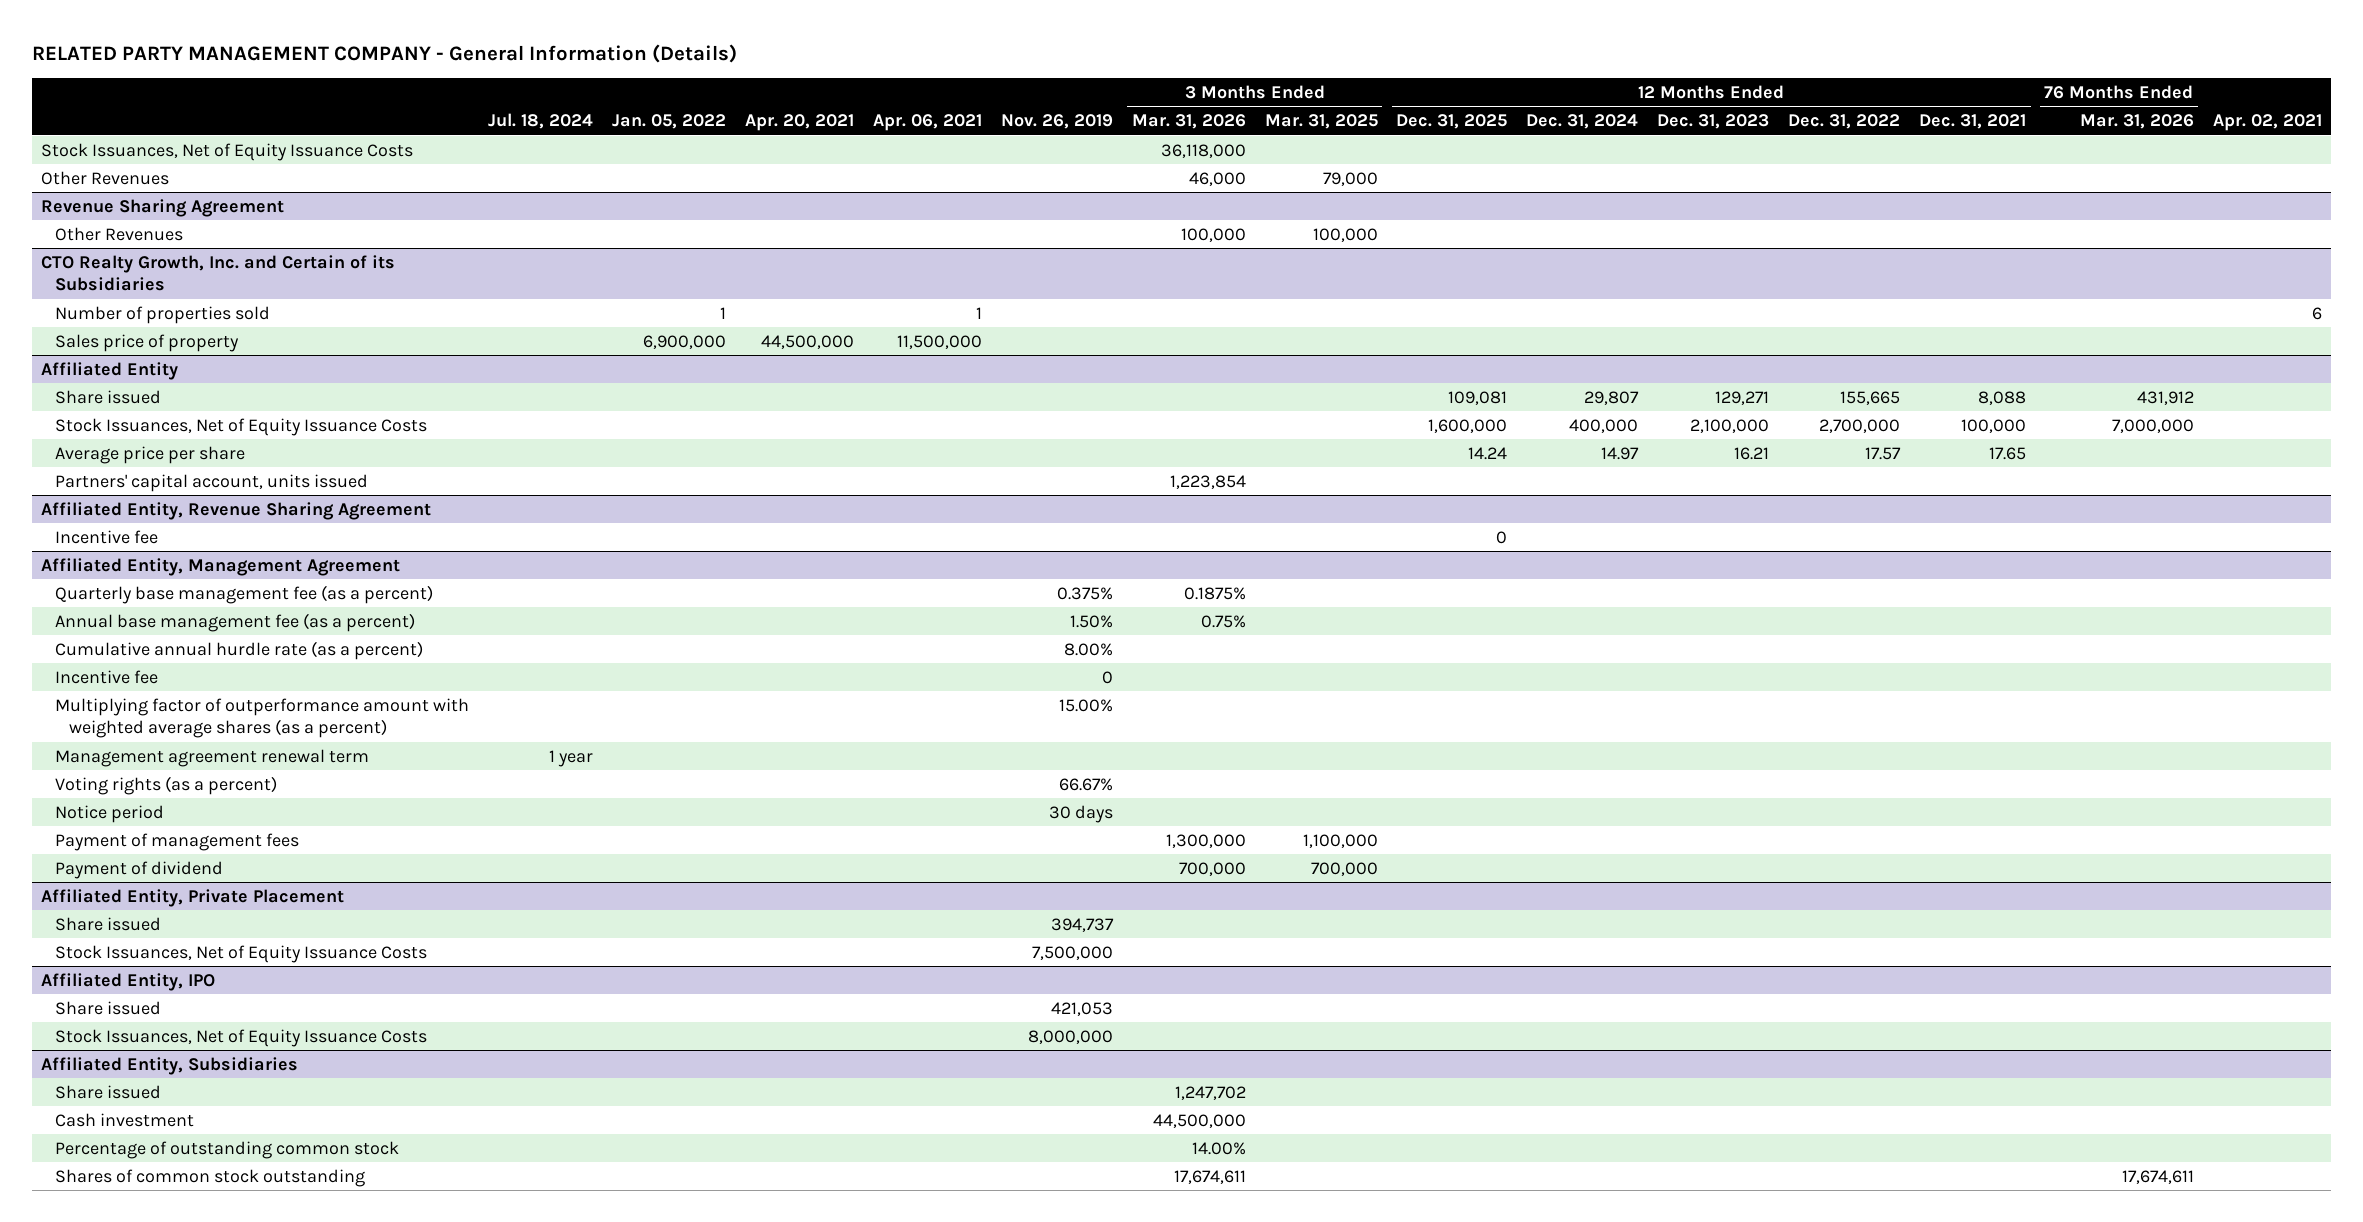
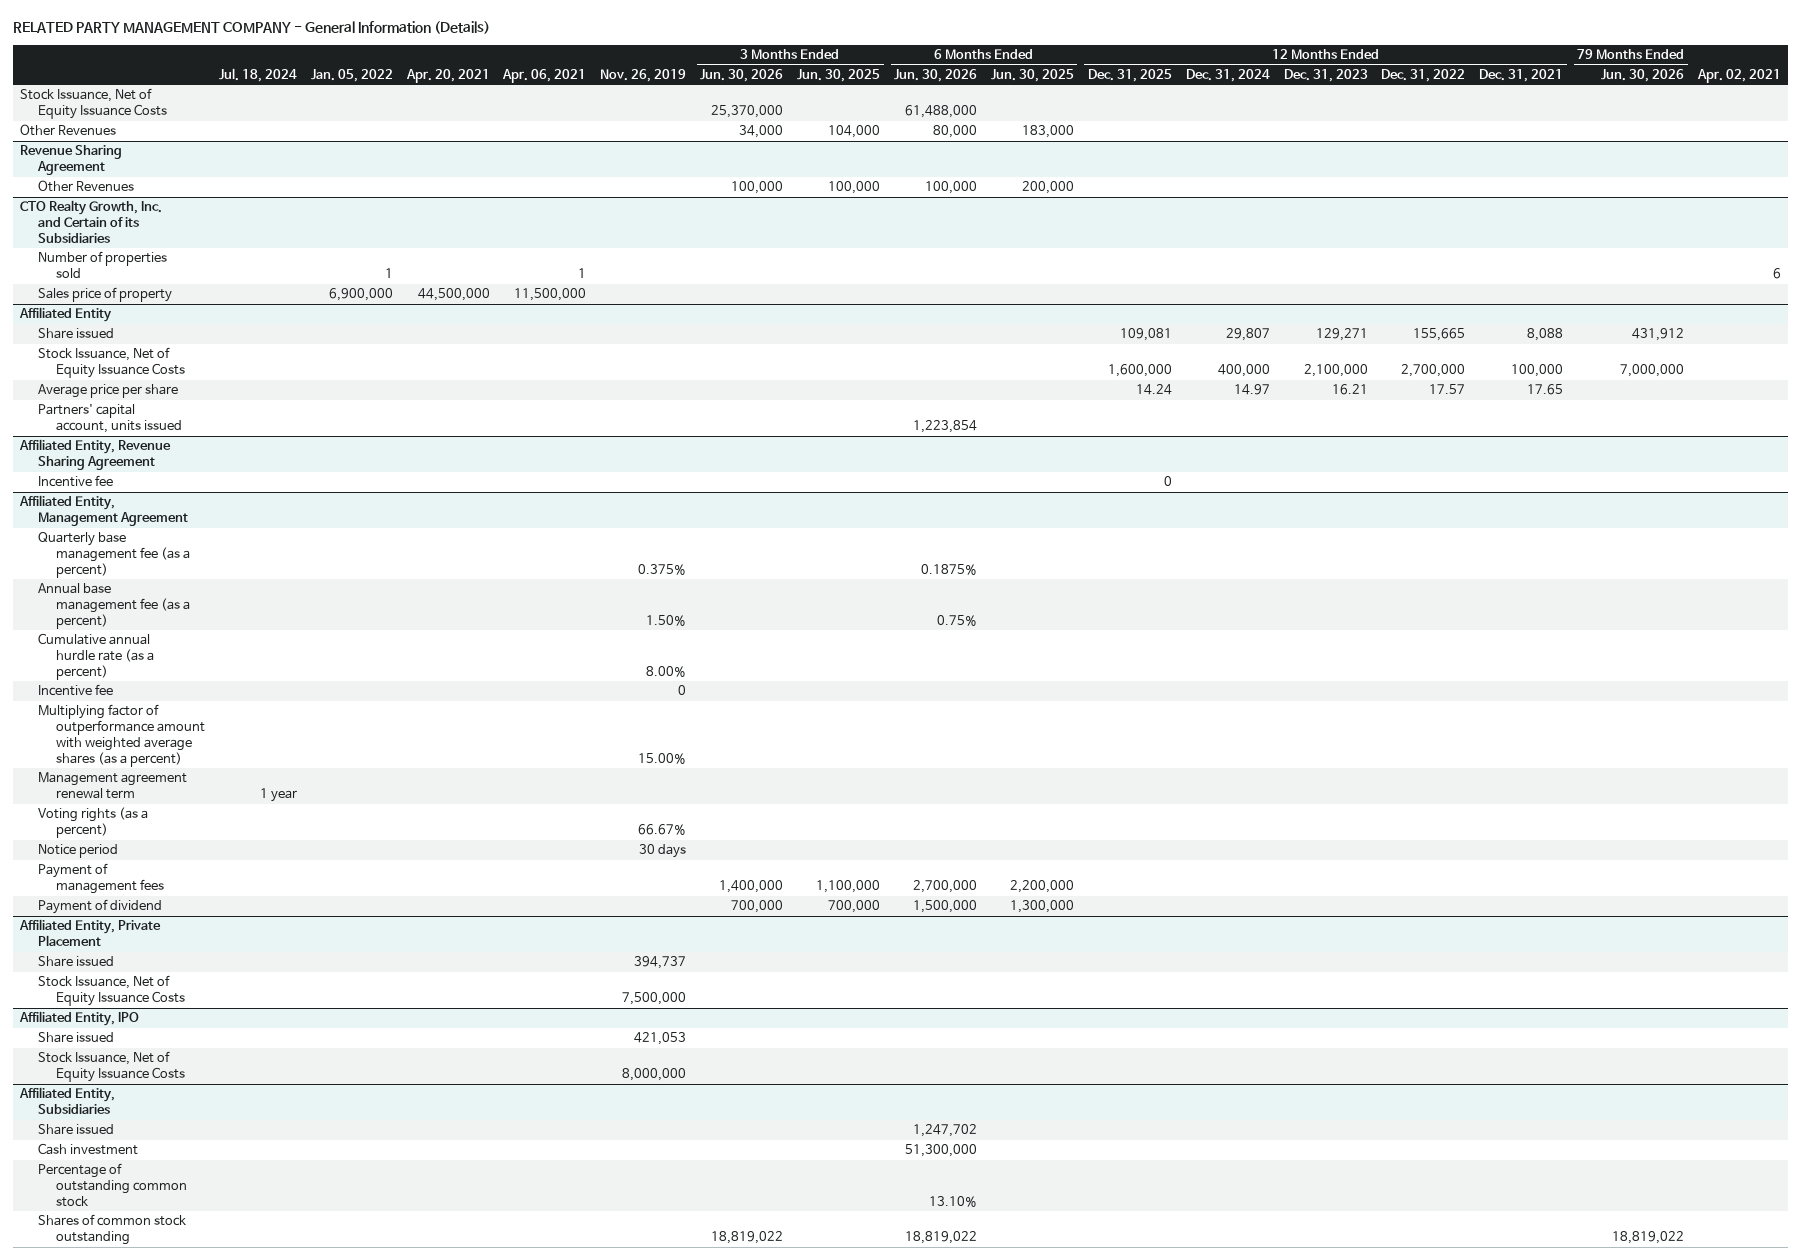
- | Jul. 18, 2024 | Jan. 05, 2022 | Apr. 20, 2021 | Apr. 06, 2021 | Nov. 26, 2019 | 3 Months Ended Mar. 31, 2026 | 3 Months Ended Mar. 31, 2025 | 12 Months Ended Dec. 31, 2025 | 12 Months Ended Dec. 31, 2024 | 12 Months Ended Dec. 31, 2023 | 12 Months Ended Dec. 31, 2022 | 12 Months Ended Dec. 31, 2021 | 76 Months Ended Mar. 31, 2026 | Apr. 02, 2021
+ | Jul. 18, 2024 | Jan. 05, 2022 | Apr. 20, 2021 | Apr. 06, 2021 | Nov. 26, 2019 | 3 Months Ended Jun. 30, 2026 | 3 Months Ended Jun. 30, 2025 | 6 Months Ended Jun. 30, 2026 | 6 Months Ended Jun. 30, 2025 | 12 Months Ended Dec. 31, 2025 | 12 Months Ended Dec. 31, 2024 | 12 Months Ended Dec. 31, 2023 | 12 Months Ended Dec. 31, 2022 | 12 Months Ended Dec. 31, 2021 | 79 Months Ended Jun. 30, 2026 | Apr. 02, 2021
- Stock Issuances, Net of Equity Issuance Costs | | | | | | 36,118,000 | | | | | | | |
+ Stock Issuance, Net of Equity Issuance Costs | | | | | | 25,370,000 | | 61,488,000 | | | | | | | |
@ Affiliated Entity
- Stock Issuances, Net of Equity Issuance Costs | | | | | | | | 1,600,000 | 400,000 | 2,100,000 | 2,700,000 | 100,000 | 7,000,000 |
+ Stock Issuance, Net of Equity Issuance Costs | | | | | | | | | | 1,600,000 | 400,000 | 2,100,000 | 2,700,000 | 100,000 | 7,000,000 |
@ Affiliated Entity, Private Placement
- Stock Issuances, Net of Equity Issuance Costs | | | | | 7,500,000 | | | | | | | | |
+ Stock Issuance, Net of Equity Issuance Costs | | | | | 7,500,000 | | | | | | | | | | |
@ Affiliated Entity, IPO
- Stock Issuances, Net of Equity Issuance Costs | | | | | 8,000,000 | | | | | | | | |
+ Stock Issuance, Net of Equity Issuance Costs | | | | | 8,000,000 | | | | | | | | | | |

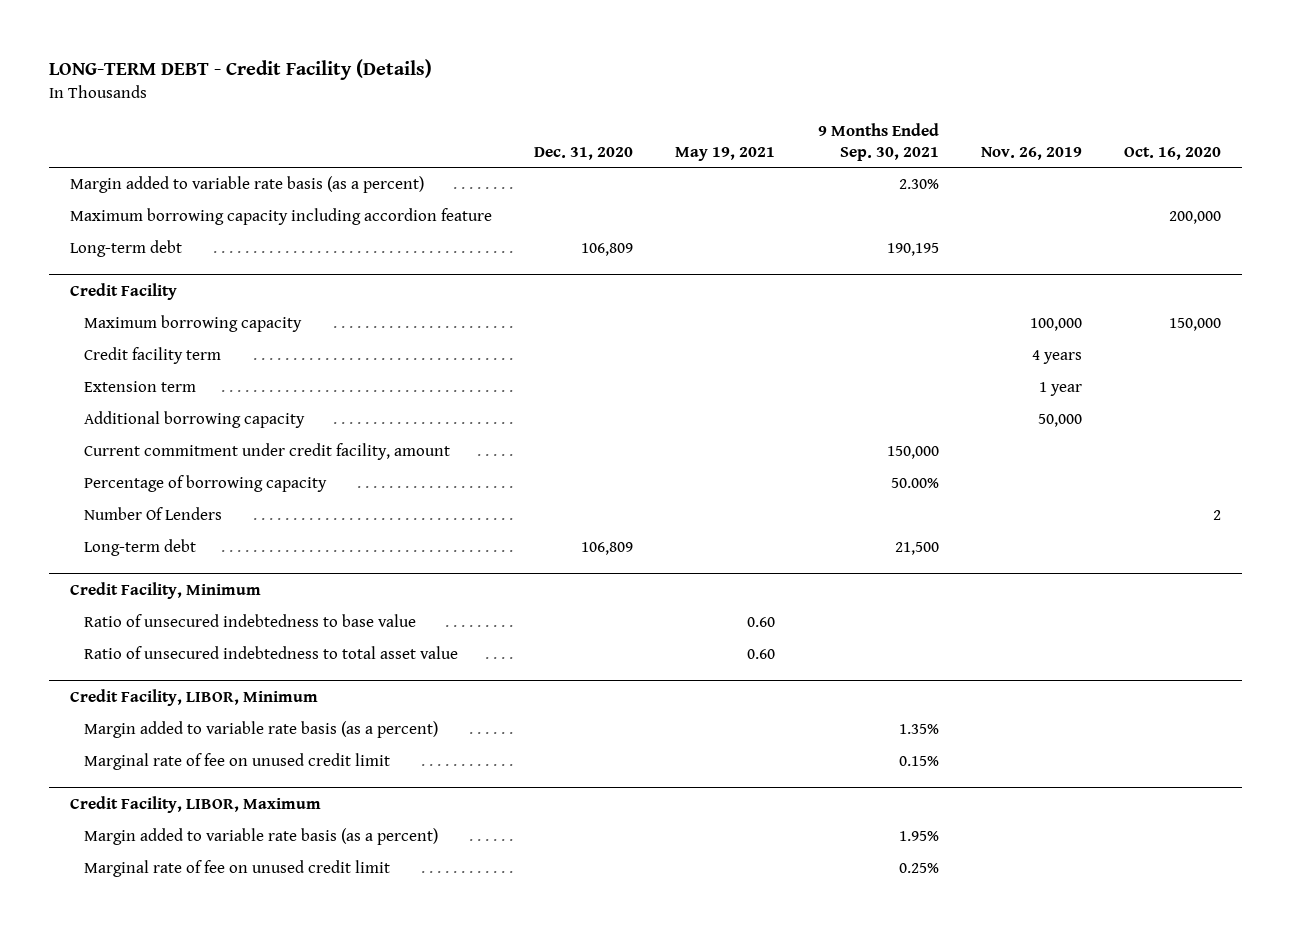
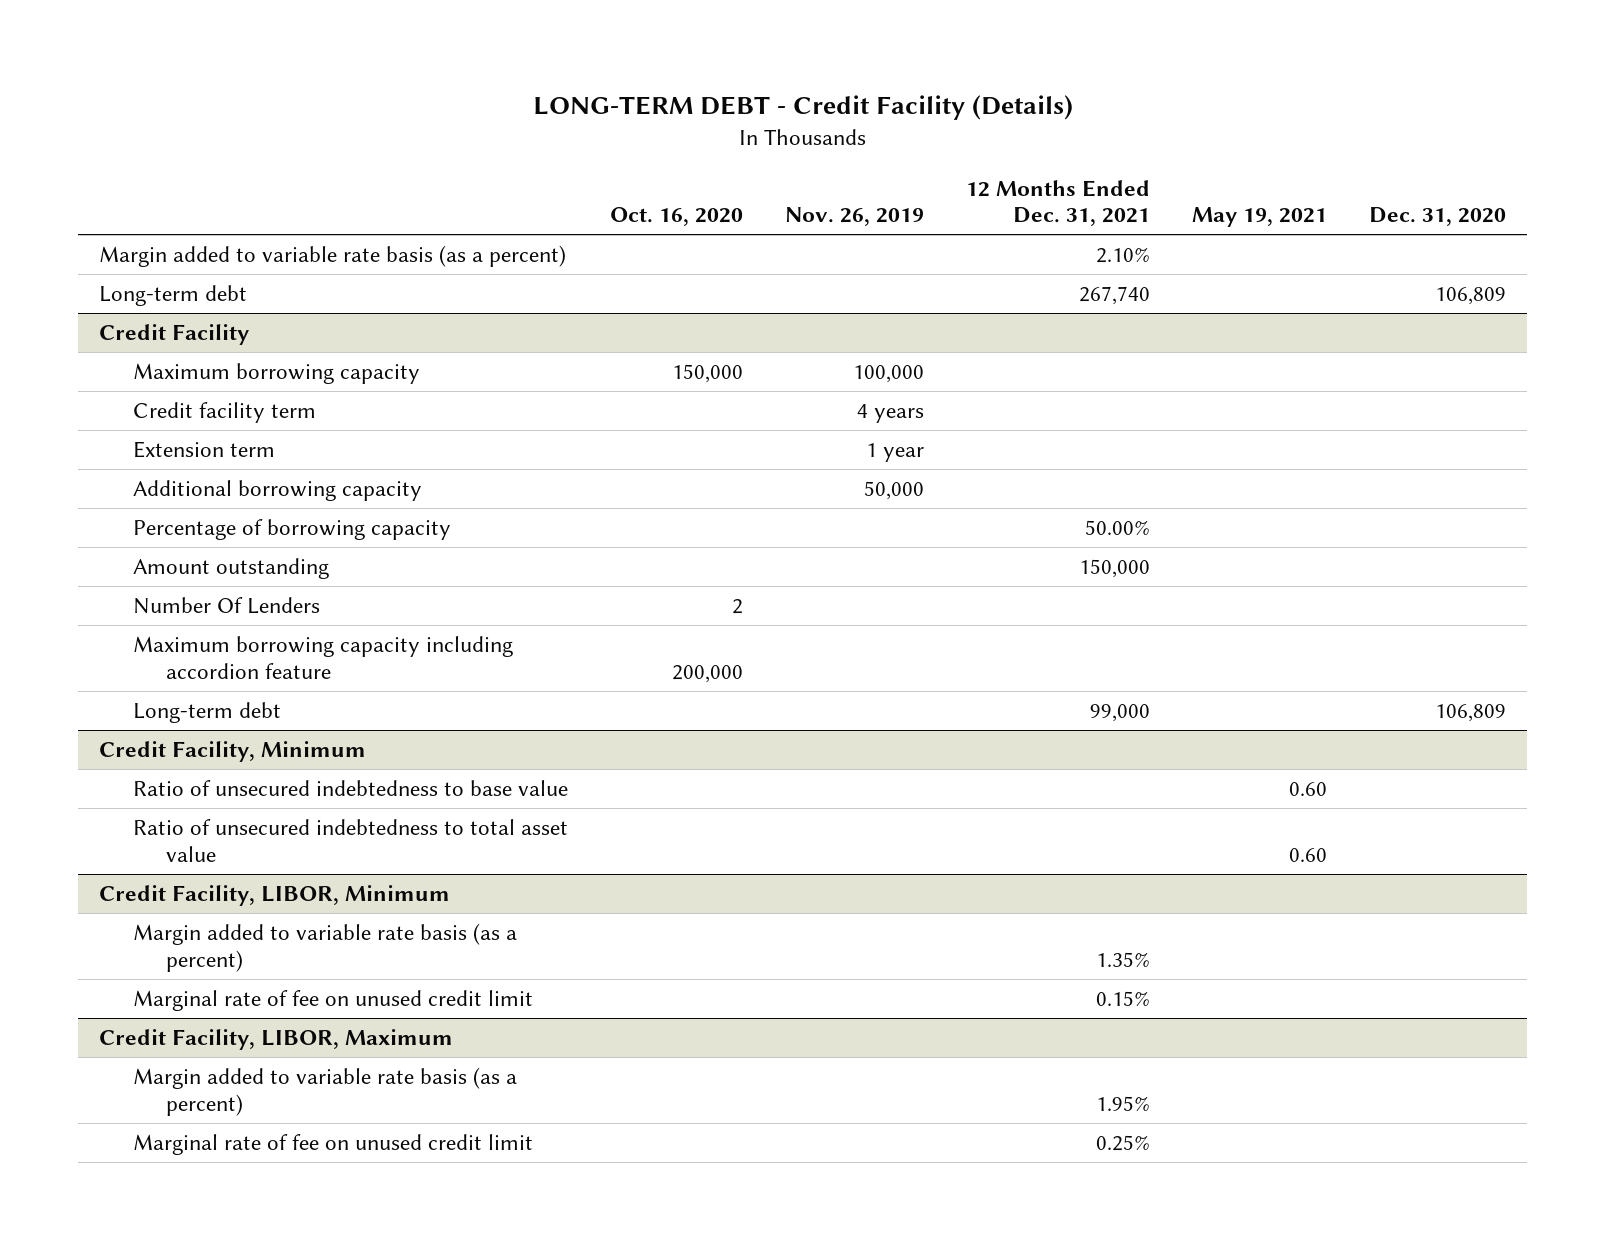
- | Dec. 31, 2020 | May 19, 2021 | 9 Months Ended Sep. 30, 2021 | Nov. 26, 2019 | Oct. 16, 2020
+ | Oct. 16, 2020 | Nov. 26, 2019 | 12 Months Ended Dec. 31, 2021 | May 19, 2021 | Dec. 31, 2020
- Maximum borrowing capacity including accordion feature | | | | | 200,000
@ Credit Facility
- Current commitment under credit facility, amount | | | 150,000 | |
+ Amount outstanding | | | 150,000 | |
+ Maximum borrowing capacity including accordion feature | 200,000 | | | |

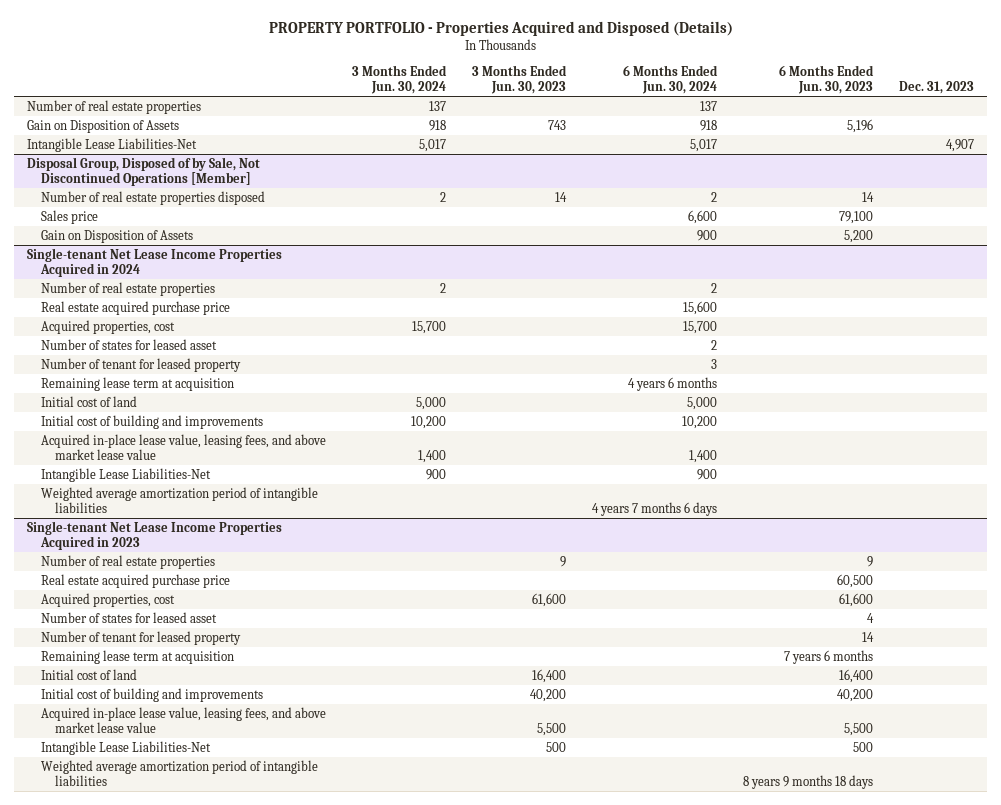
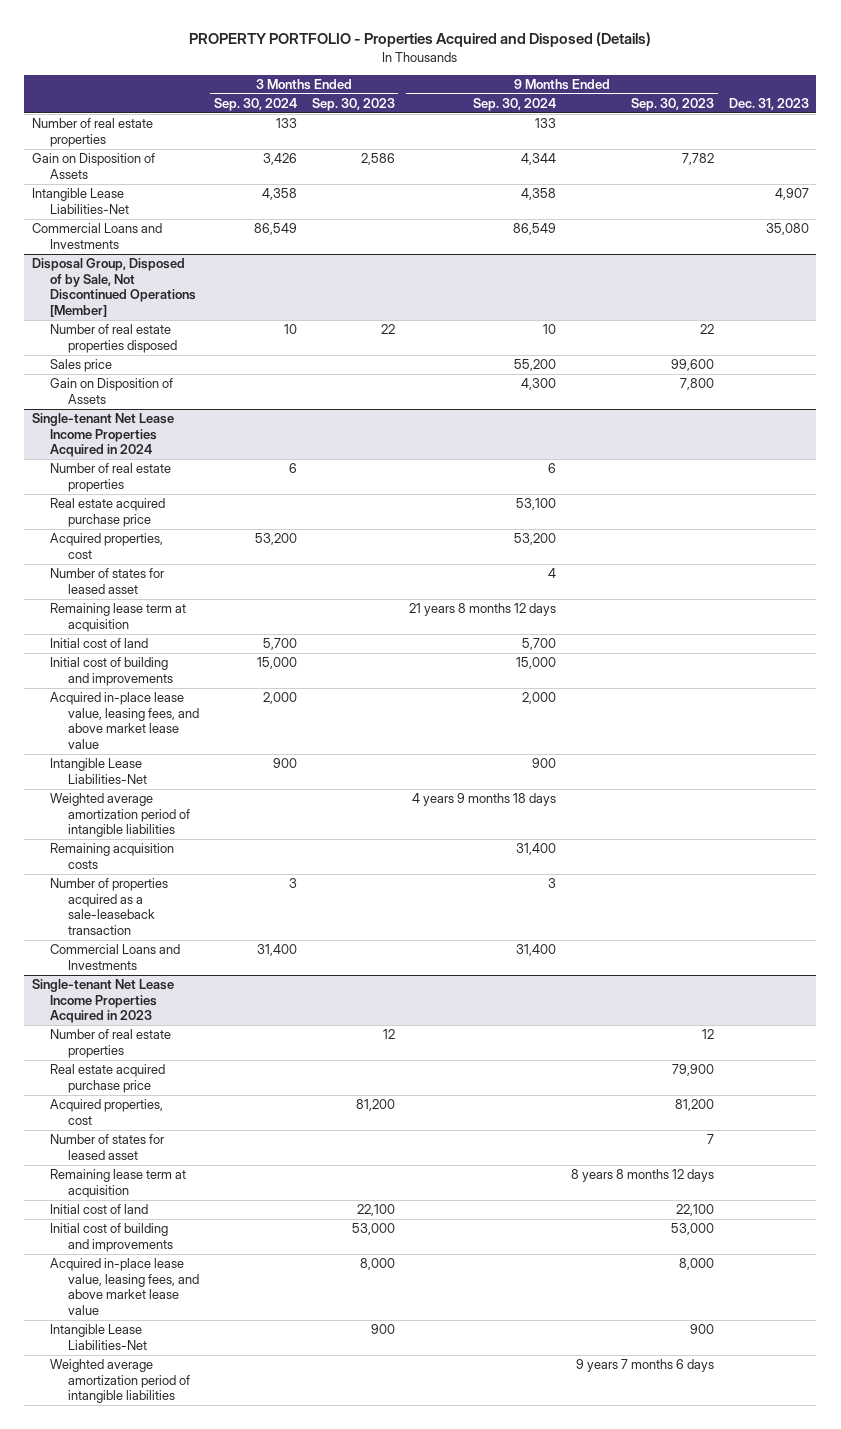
- | 3 Months Ended Jun. 30, 2024 | 3 Months Ended Jun. 30, 2023 | 6 Months Ended Jun. 30, 2024 | 6 Months Ended Jun. 30, 2023 | Dec. 31, 2023
+ | 3 Months Ended Sep. 30, 2024 | 3 Months Ended Sep. 30, 2023 | 9 Months Ended Sep. 30, 2024 | 9 Months Ended Sep. 30, 2023 | Dec. 31, 2023
+ Commercial Loans and Investments | 86,549 | | 86,549 | | 35,080
@ Single-tenant Net Lease Income Properties Acquired in 2024
- Number of tenant for leased property | | | 3 | |
+ Remaining acquisition costs | | | 31,400 | |
+ Number of properties acquired as a sale-leaseback transaction | 3 | | 3 | |
+ Commercial Loans and Investments | 31,400 | | 31,400 | |
@ Single-tenant Net Lease Income Properties Acquired in 2023
- Number of tenant for leased property | | | | 14 |

